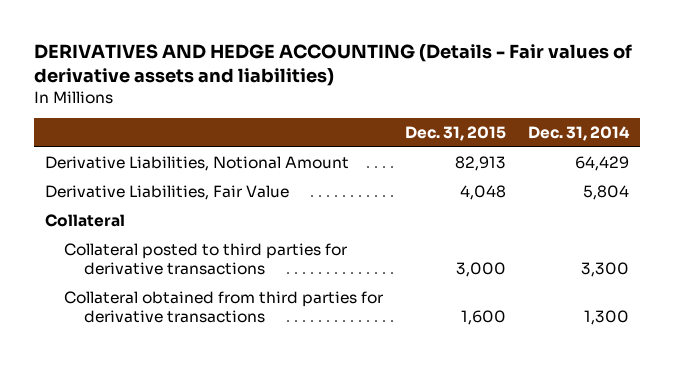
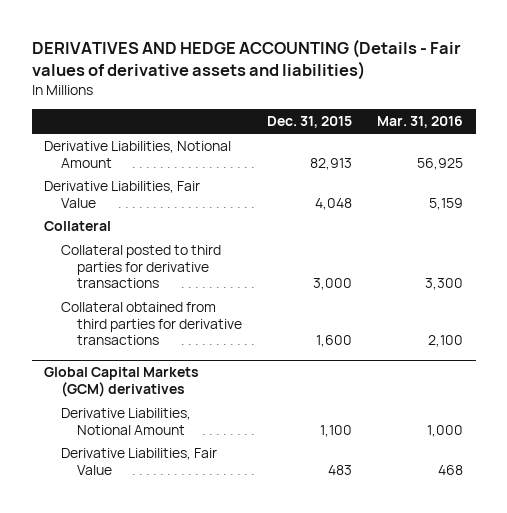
- | Dec. 31, 2015 | Dec. 31, 2014
+ | Dec. 31, 2015 | Mar. 31, 2016
+ Global Capital Markets (GCM) derivatives
+ Derivative Liabilities, Notional Amount | 1,100 | 1,000
+ Derivative Liabilities, Fair Value | 483 | 468

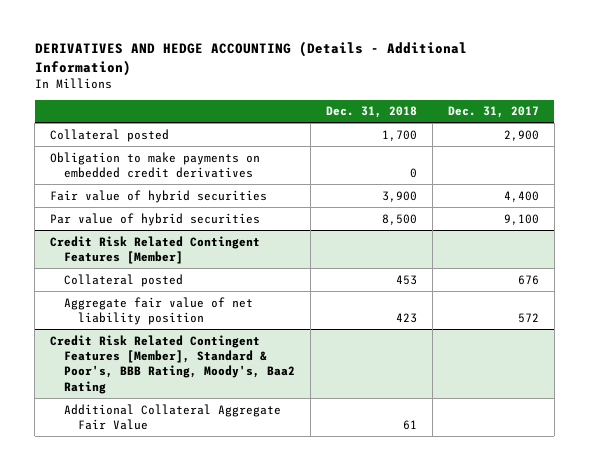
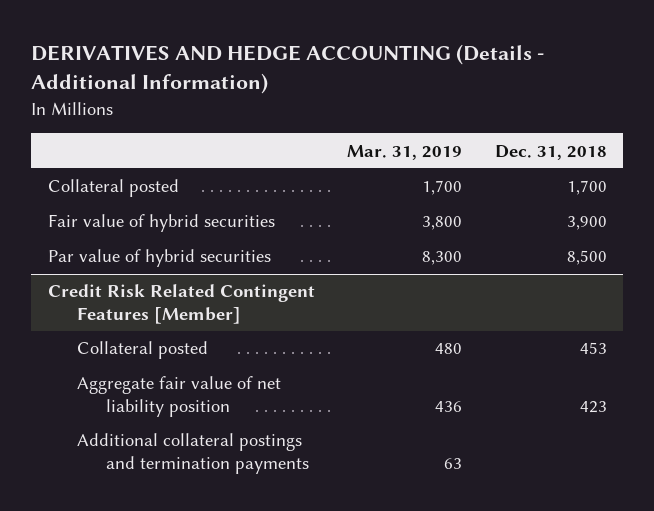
- | Dec. 31, 2018 | Dec. 31, 2017
+ | Mar. 31, 2019 | Dec. 31, 2018
- Obligation to make payments on embedded credit derivatives | 0 |
- Credit Risk Related Contingent Features [Member], Standard & Poor's, BBB Rating, Moody's, Baa2 Rating
- Additional Collateral Aggregate Fair Value | 61 |
@ Credit Risk Related Contingent Features [Member]
+ Additional collateral postings and termination payments | 63 |

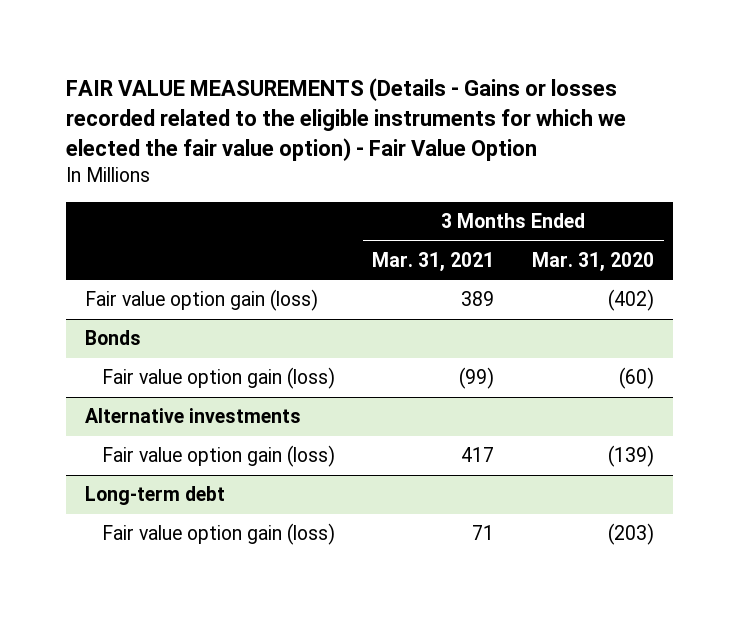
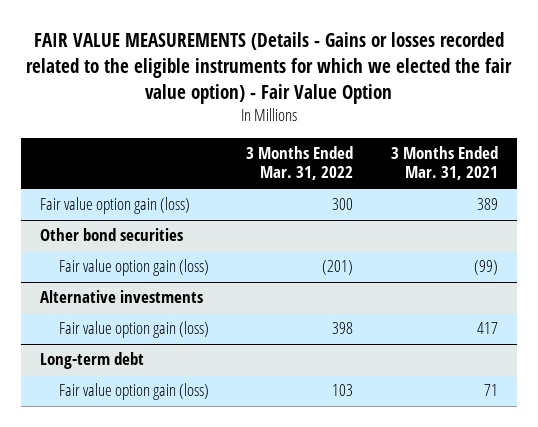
- | 3 Months Ended Mar. 31, 2021 | 3 Months Ended Mar. 31, 2020
+ | 3 Months Ended Mar. 31, 2022 | 3 Months Ended Mar. 31, 2021
- Bonds
+ Other bond securities

